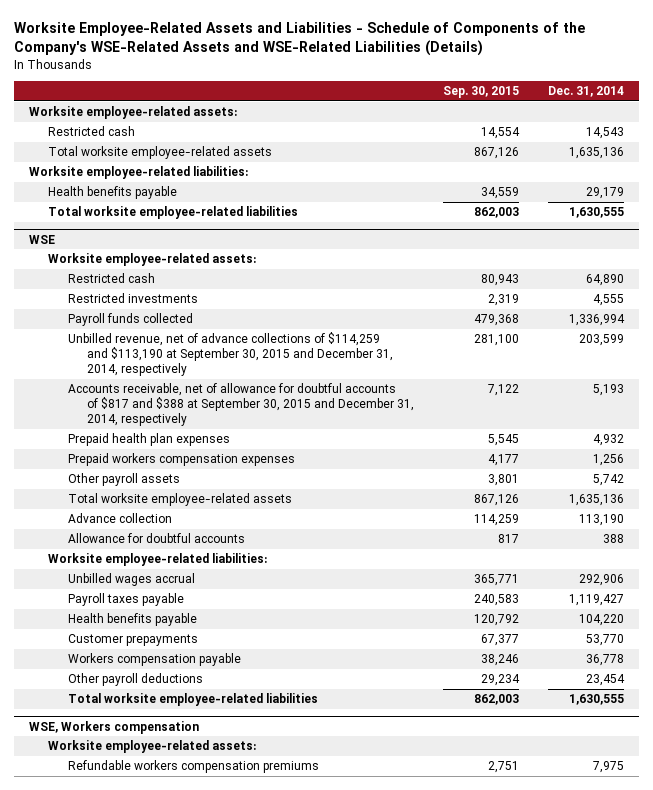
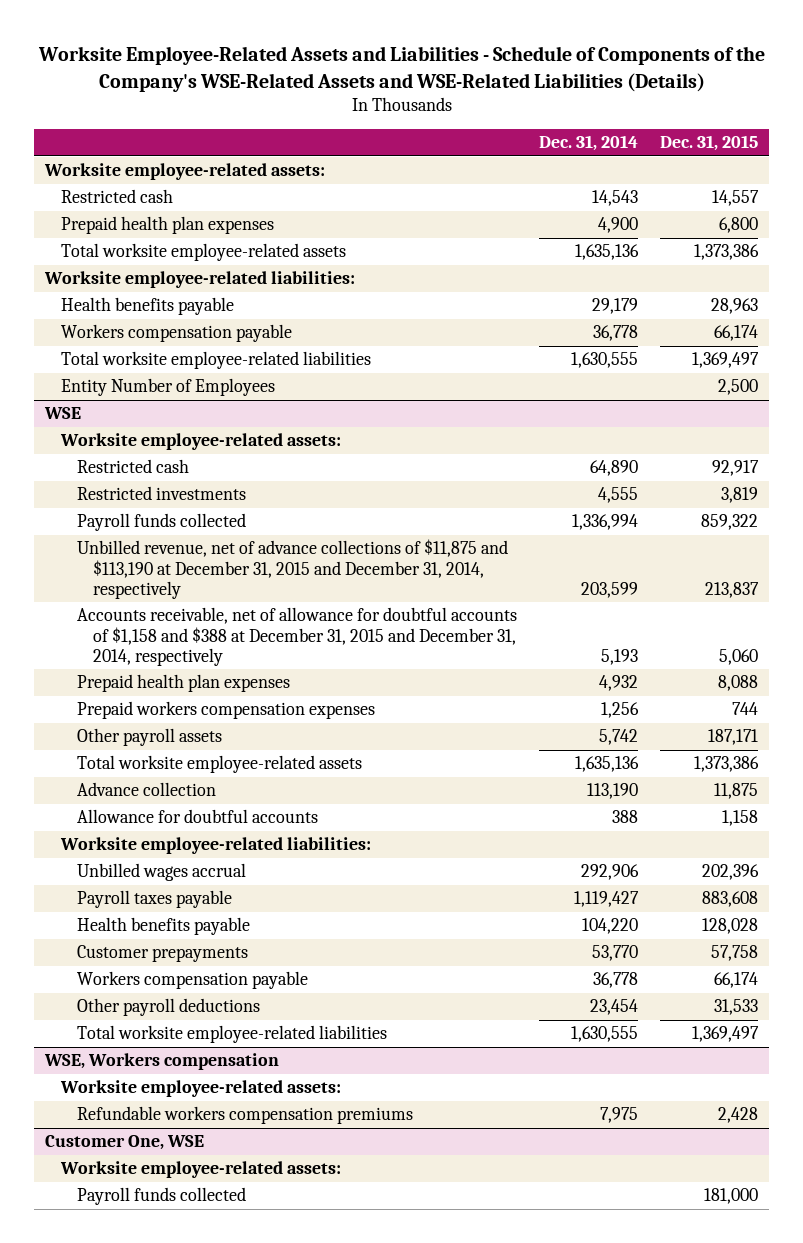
- | Sep. 30, 2015 | Dec. 31, 2014
+ | Dec. 31, 2014 | Dec. 31, 2015
+ Prepaid health plan expenses | 4,900 | 6,800
+ Workers compensation payable | 36,778 | 66,174
+ Entity Number of Employees | | 2,500
@ WSE
- Unbilled revenue, net of advance collections of $114,259 and $113,190 at September 30, 2015 and December 31, 2014, respectively | 281,100 | 203,599
- Accounts receivable, net of allowance for doubtful accounts of $817 and $388 at September 30, 2015 and December 31, 2014, respectively | 7,122 | 5,193
+ Unbilled revenue, net of advance collections of $11,875 and $113,190 at December 31, 2015 and December 31, 2014, respectively | 203,599 | 213,837
+ Accounts receivable, net of allowance for doubtful accounts of $1,158 and $388 at December 31, 2015 and December 31, 2014, respectively | 5,193 | 5,060
+ Customer One, WSE
+ Worksite employee-related assets:
+ Payroll funds collected | | 181,000

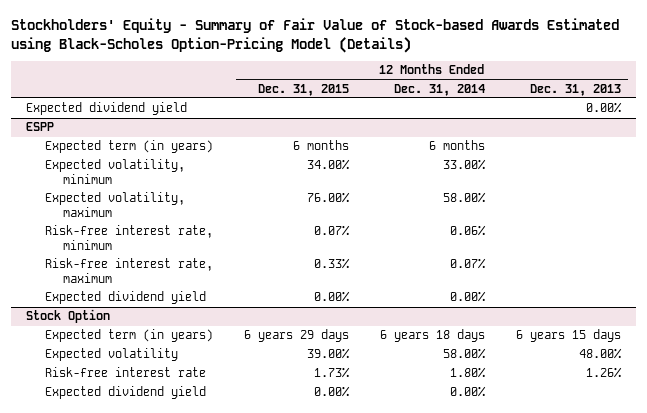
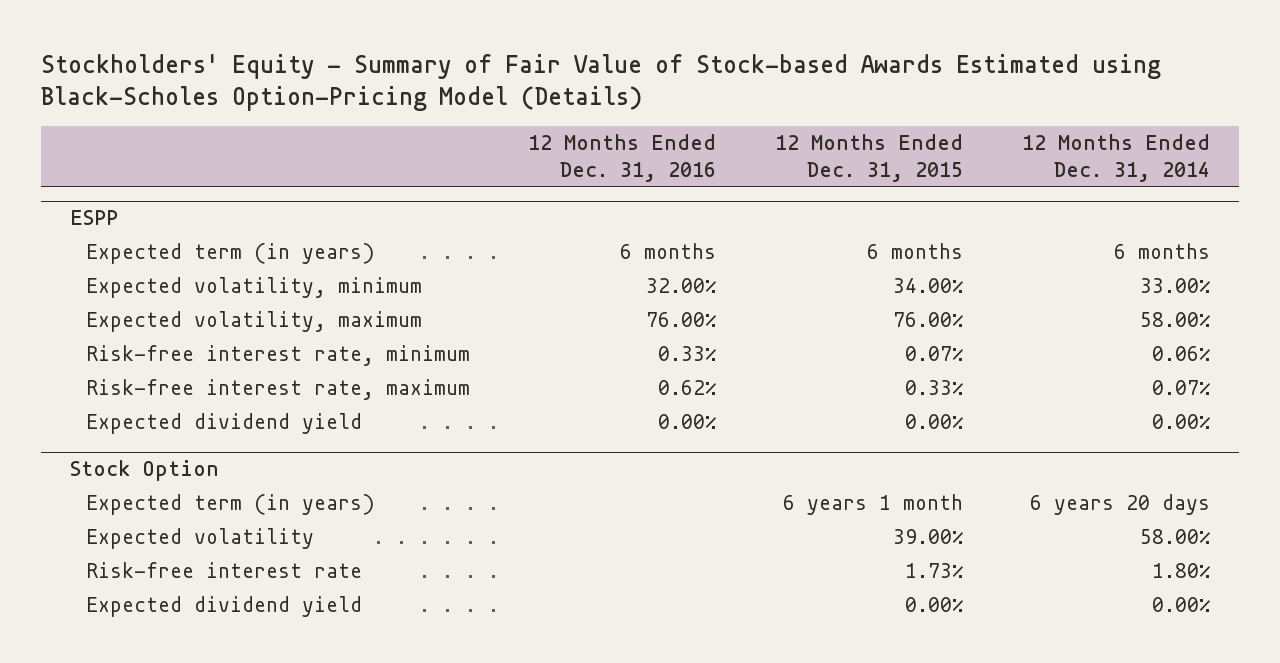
- | 12 Months Ended Dec. 31, 2015 | 12 Months Ended Dec. 31, 2014 | 12 Months Ended Dec. 31, 2013
+ | 12 Months Ended Dec. 31, 2016 | 12 Months Ended Dec. 31, 2015 | 12 Months Ended Dec. 31, 2014
- Expected dividend yield | | | 0.00%
@ Stock Option
- Expected term (in years) | 6 years 29 days | 6 years 18 days | 6 years 15 days
+ Expected term (in years) | | 6 years 1 month | 6 years 20 days

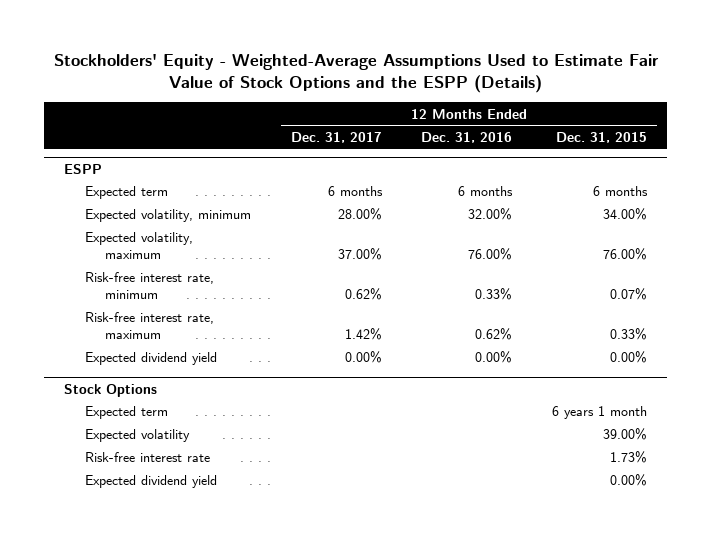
- Stockholders' Equity - Summary of Fair Value of Stock-based Awards Estimated using Black-Scholes Option-Pricing Model (Details)
+ Stockholders' Equity - Weighted-Average Assumptions Used to Estimate Fair Value of Stock Options and the ESPP (Details)
- | 12 Months Ended Dec. 31, 2016 | 12 Months Ended Dec. 31, 2015 | 12 Months Ended Dec. 31, 2014
+ | 12 Months Ended Dec. 31, 2017 | 12 Months Ended Dec. 31, 2016 | 12 Months Ended Dec. 31, 2015
@ ESPP
- Expected term (in years) | 6 months | 6 months | 6 months
+ Expected term | 6 months | 6 months | 6 months
- Stock Option
- Expected term (in years) | | 6 years 1 month | 6 years 20 days
+ Stock Options
+ Expected term | | | 6 years 1 month

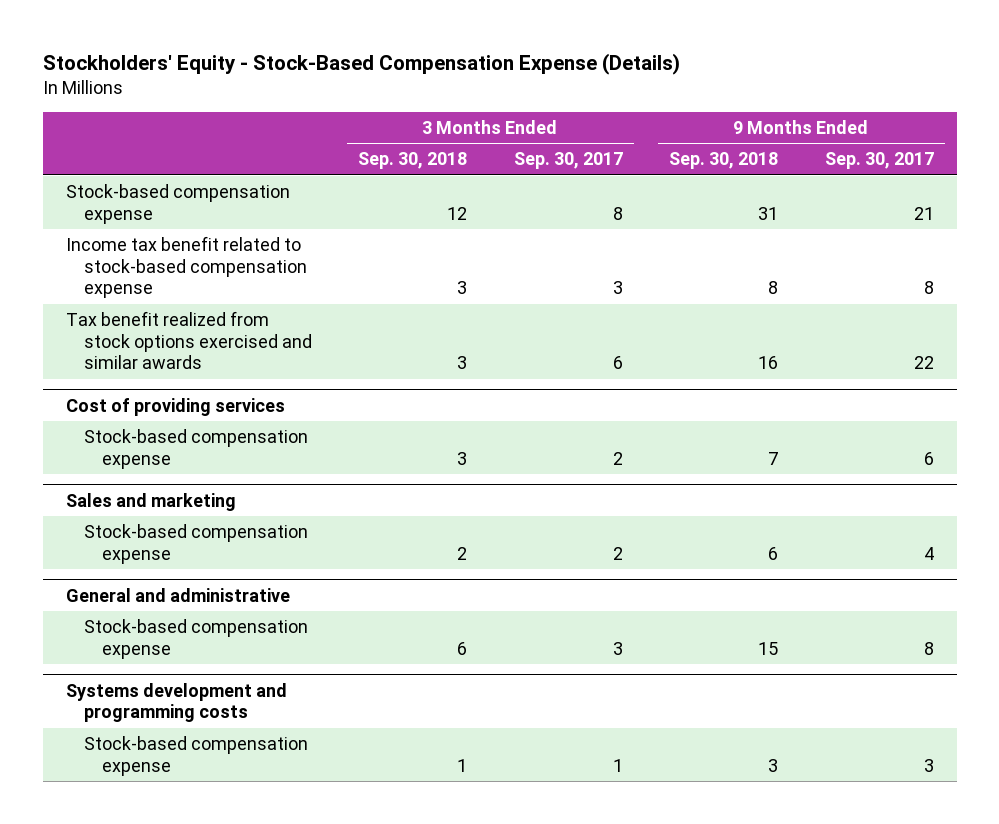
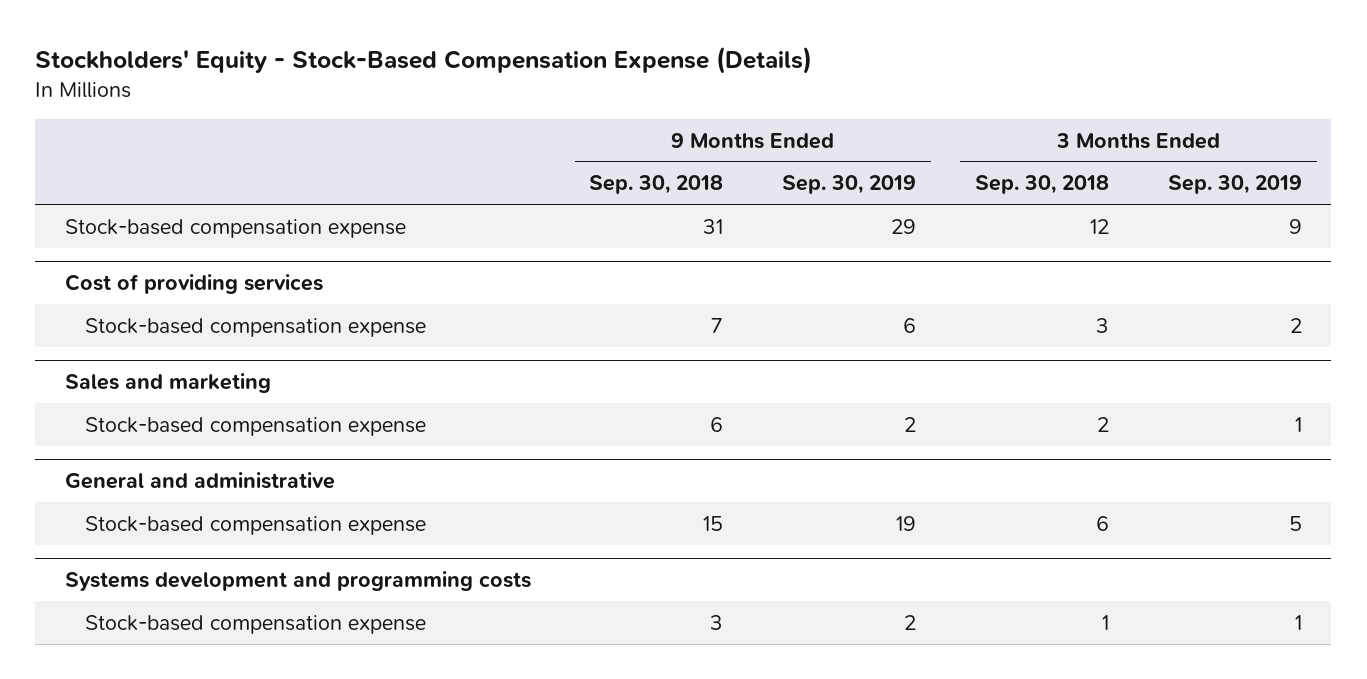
- | 3 Months Ended Sep. 30, 2018 | 3 Months Ended Sep. 30, 2017 | 9 Months Ended Sep. 30, 2018 | 9 Months Ended Sep. 30, 2017
+ | 9 Months Ended Sep. 30, 2018 | 9 Months Ended Sep. 30, 2019 | 3 Months Ended Sep. 30, 2018 | 3 Months Ended Sep. 30, 2019
- Income tax benefit related to stock-based compensation expense | 3 | 3 | 8 | 8
- Tax benefit realized from stock options exercised and similar awards | 3 | 6 | 16 | 22

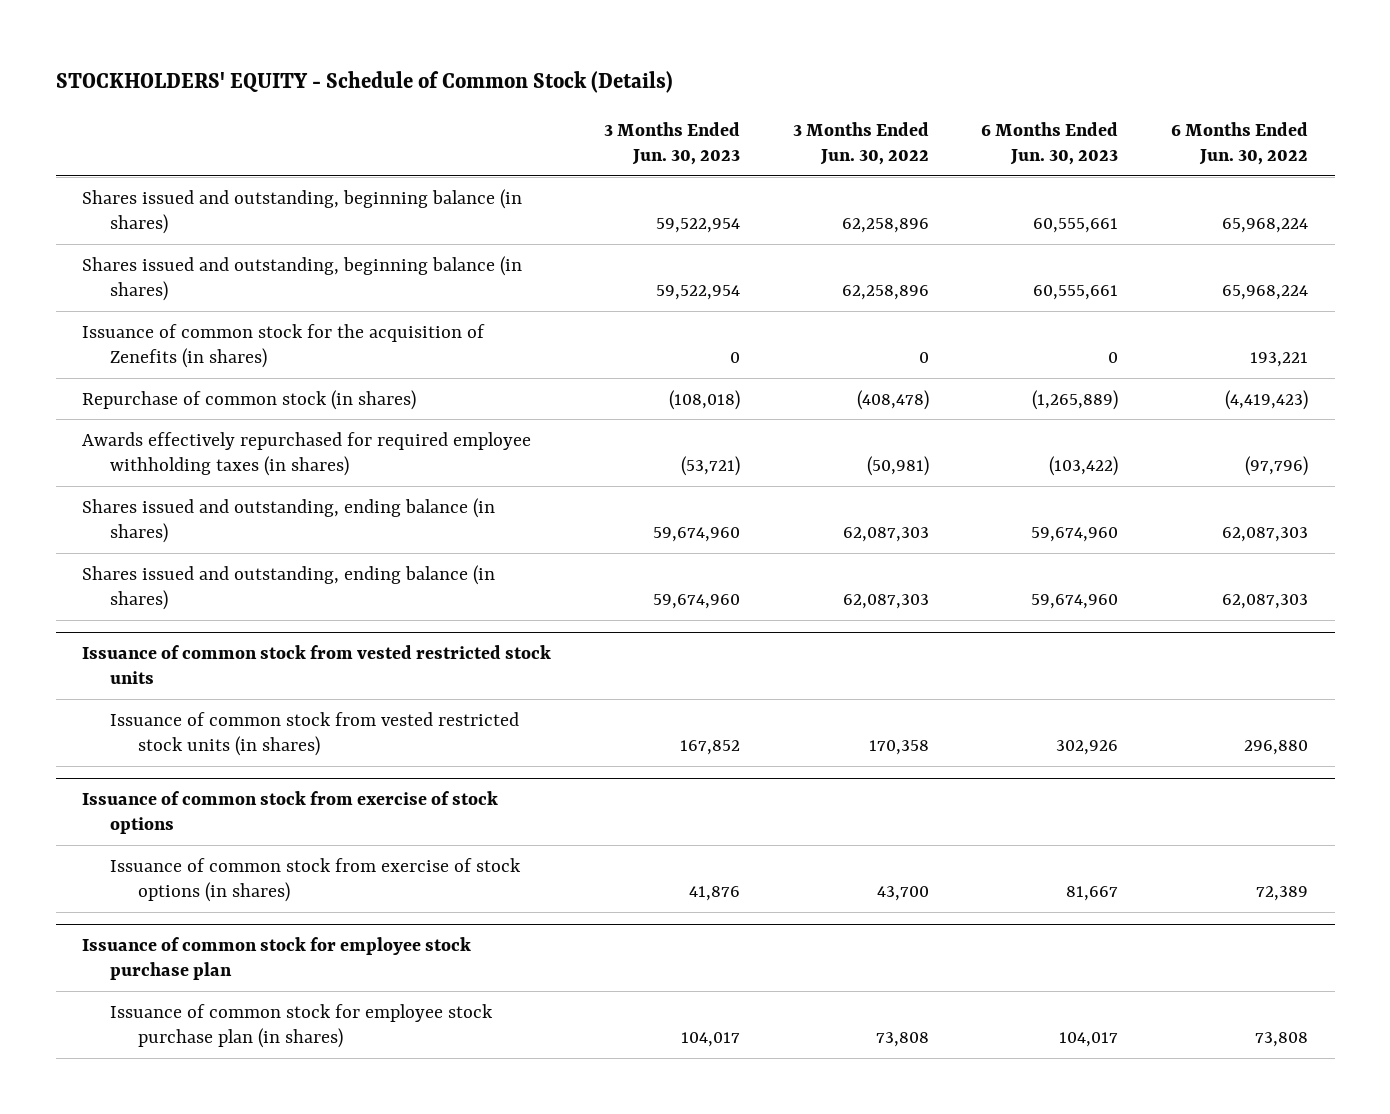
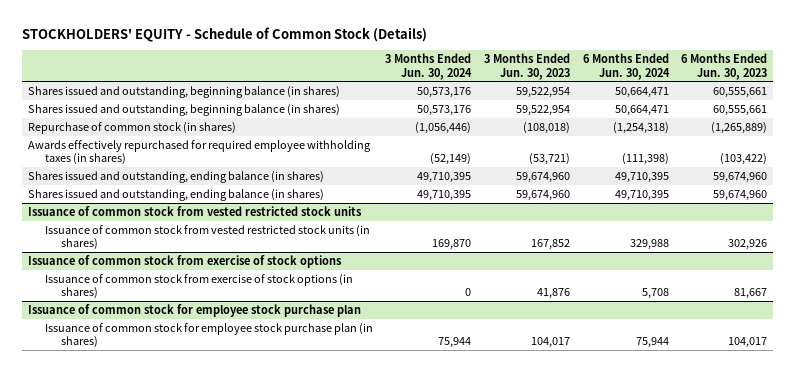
- | 3 Months Ended Jun. 30, 2023 | 3 Months Ended Jun. 30, 2022 | 6 Months Ended Jun. 30, 2023 | 6 Months Ended Jun. 30, 2022
+ | 3 Months Ended Jun. 30, 2024 | 3 Months Ended Jun. 30, 2023 | 6 Months Ended Jun. 30, 2024 | 6 Months Ended Jun. 30, 2023
- Issuance of common stock for the acquisition of Zenefits (in shares) | 0 | 0 | 0 | 193,221

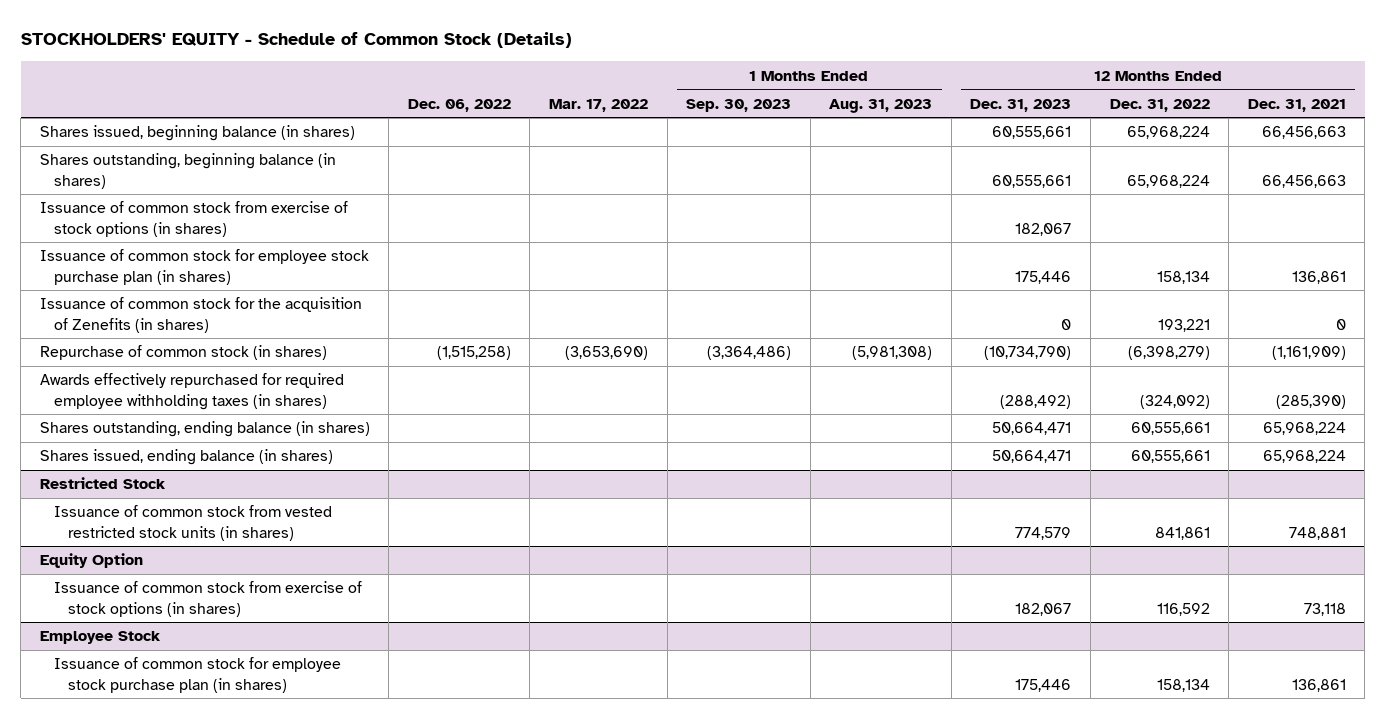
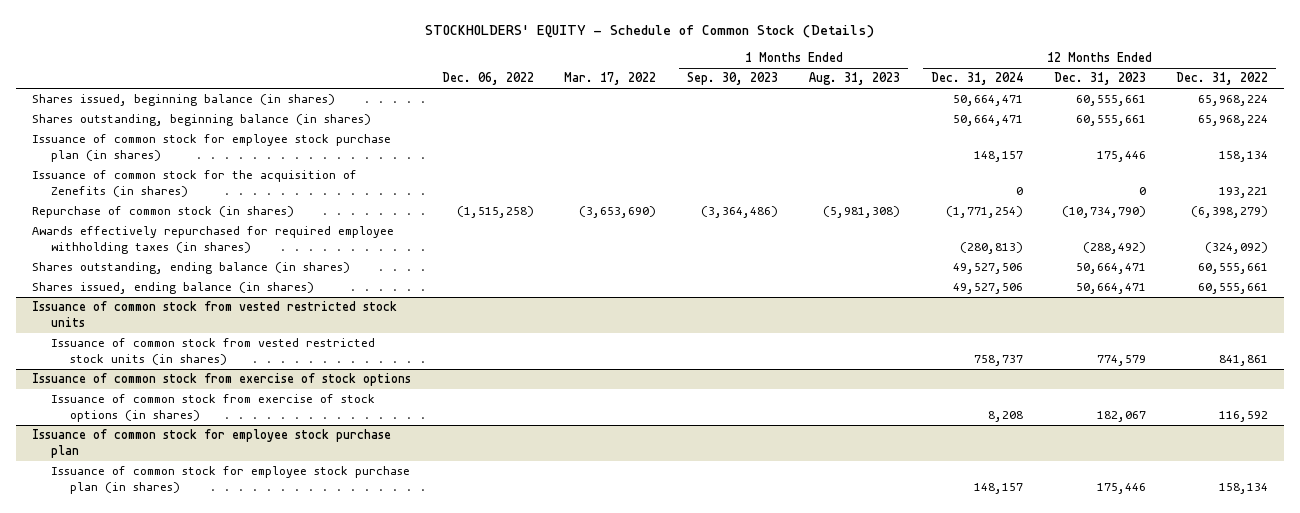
- | Dec. 06, 2022 | Mar. 17, 2022 | 1 Months Ended Sep. 30, 2023 | 1 Months Ended Aug. 31, 2023 | 12 Months Ended Dec. 31, 2023 | 12 Months Ended Dec. 31, 2022 | 12 Months Ended Dec. 31, 2021
+ | Dec. 06, 2022 | Mar. 17, 2022 | 1 Months Ended Sep. 30, 2023 | 1 Months Ended Aug. 31, 2023 | 12 Months Ended Dec. 31, 2024 | 12 Months Ended Dec. 31, 2023 | 12 Months Ended Dec. 31, 2022
- Issuance of common stock from exercise of stock options (in shares) | | | | | 182,067 | |
- Restricted Stock
+ Issuance of common stock from vested restricted stock units
- Equity Option
+ Issuance of common stock from exercise of stock options
- Employee Stock
+ Issuance of common stock for employee stock purchase plan

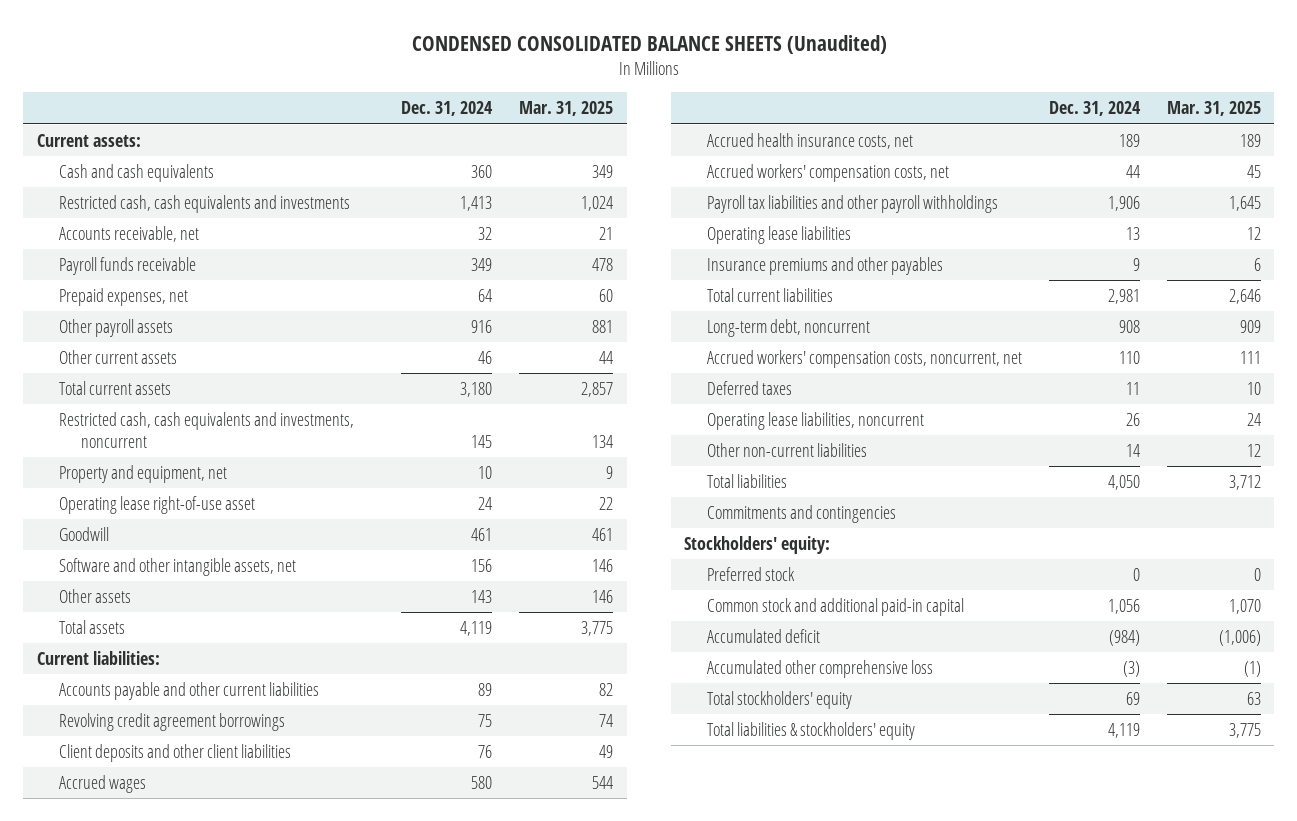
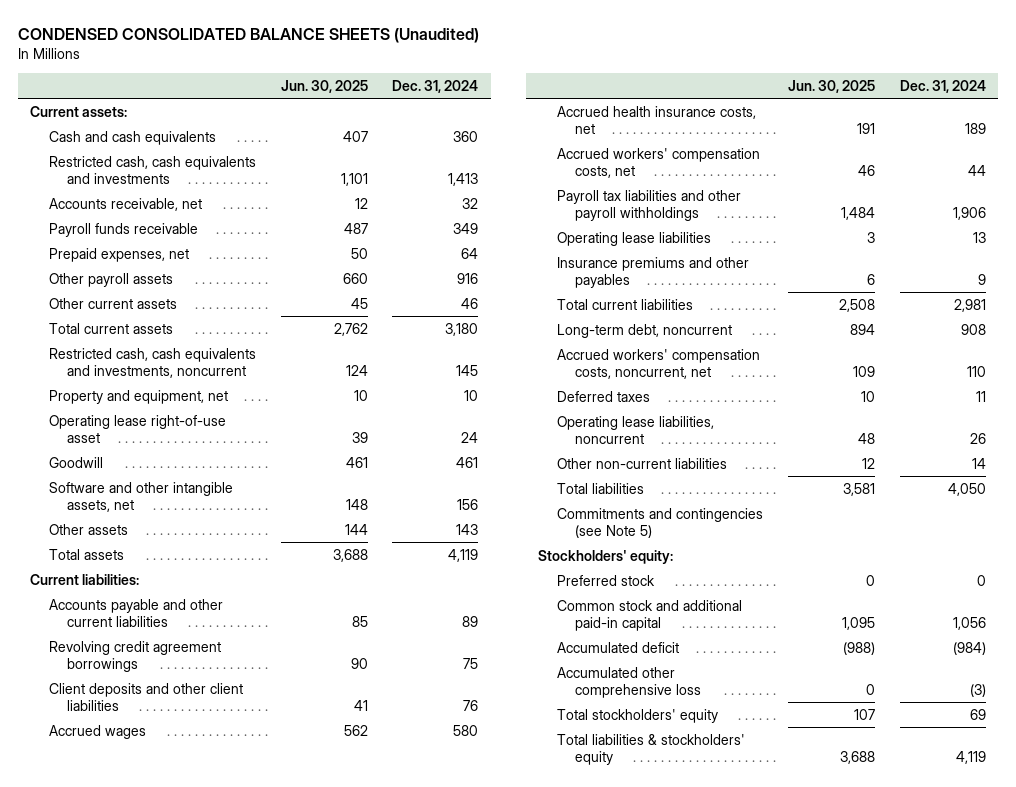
- | Dec. 31, 2024 | Mar. 31, 2025
+ | Jun. 30, 2025 | Dec. 31, 2024
- Commitments and contingencies
+ Commitments and contingencies (see Note 5)

